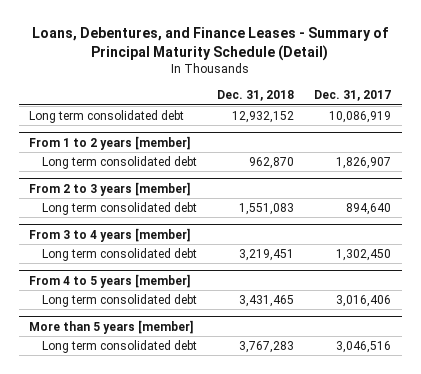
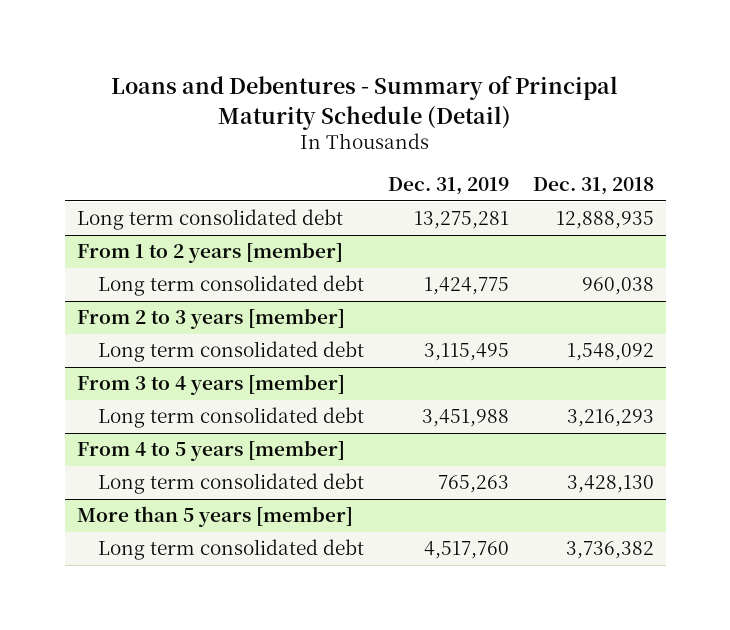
- Loans, Debentures, and Finance Leases - Summary of Principal Maturity Schedule (Detail)
+ Loans and Debentures - Summary of Principal Maturity Schedule (Detail)
- | Dec. 31, 2018 | Dec. 31, 2017
+ | Dec. 31, 2019 | Dec. 31, 2018
- Long term consolidated debt | 12,932,152 | 10,086,919
+ Long term consolidated debt | 13,275,281 | 12,888,935
@ From 1 to 2 years [member]
- Long term consolidated debt | 962,870 | 1,826,907
+ Long term consolidated debt | 1,424,775 | 960,038
@ From 2 to 3 years [member]
- Long term consolidated debt | 1,551,083 | 894,640
+ Long term consolidated debt | 3,115,495 | 1,548,092
@ From 3 to 4 years [member]
- Long term consolidated debt | 3,219,451 | 1,302,450
+ Long term consolidated debt | 3,451,988 | 3,216,293
@ From 4 to 5 years [member]
- Long term consolidated debt | 3,431,465 | 3,016,406
+ Long term consolidated debt | 765,263 | 3,428,130
@ More than 5 years [member]
- Long term consolidated debt | 3,767,283 | 3,046,516
+ Long term consolidated debt | 4,517,760 | 3,736,382

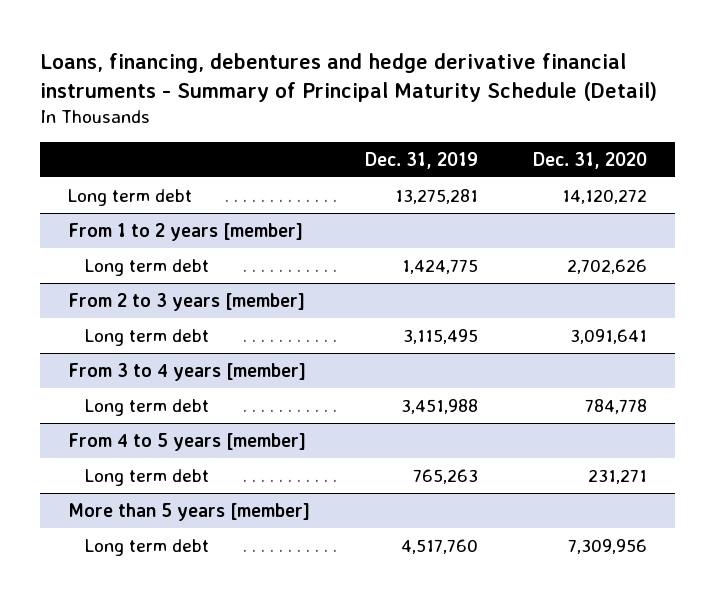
- Loans and Debentures - Summary of Principal Maturity Schedule (Detail)
+ Loans, financing, debentures and hedge derivative financial instruments - Summary of Principal Maturity Schedule (Detail)
- | Dec. 31, 2019 | Dec. 31, 2018
+ | Dec. 31, 2019 | Dec. 31, 2020
- Long term consolidated debt | 13,275,281 | 12,888,935
+ Long term debt | 13,275,281 | 14,120,272
@ From 1 to 2 years [member]
- Long term consolidated debt | 1,424,775 | 960,038
+ Long term debt | 1,424,775 | 2,702,626
@ From 2 to 3 years [member]
- Long term consolidated debt | 3,115,495 | 1,548,092
+ Long term debt | 3,115,495 | 3,091,641
@ From 3 to 4 years [member]
- Long term consolidated debt | 3,451,988 | 3,216,293
+ Long term debt | 3,451,988 | 784,778
@ From 4 to 5 years [member]
- Long term consolidated debt | 765,263 | 3,428,130
+ Long term debt | 765,263 | 231,271
@ More than 5 years [member]
- Long term consolidated debt | 4,517,760 | 3,736,382
+ Long term debt | 4,517,760 | 7,309,956

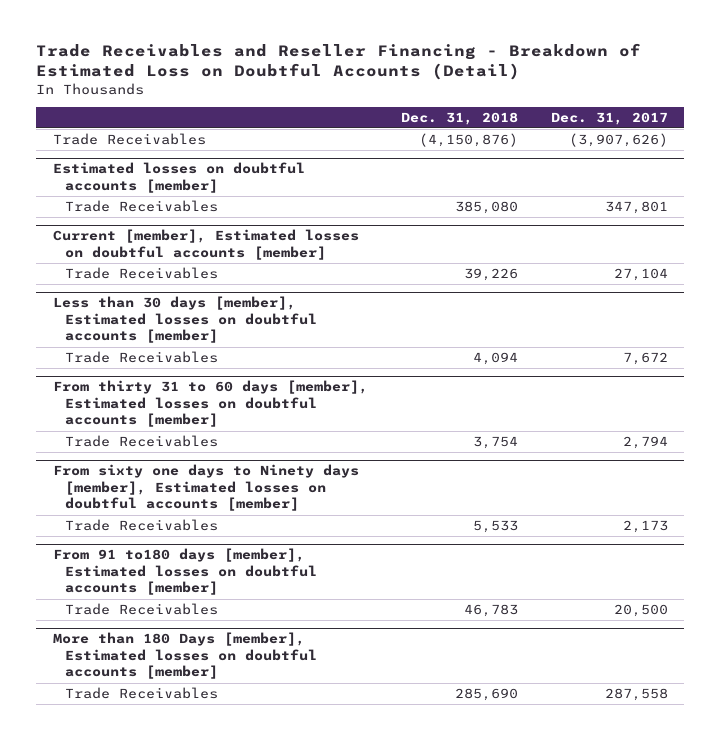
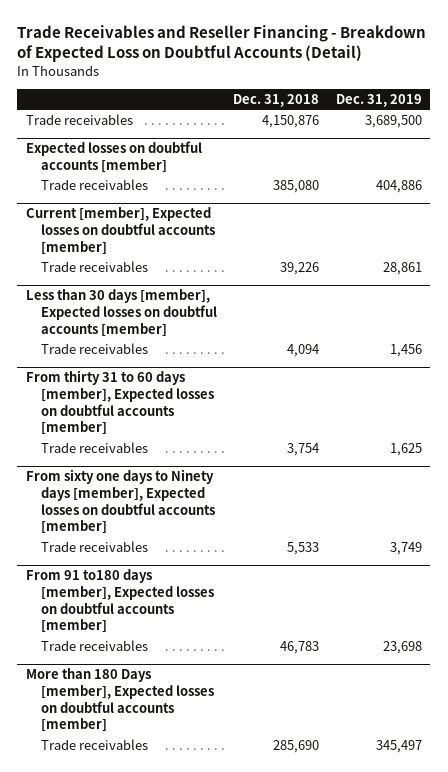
- Trade Receivables and Reseller Financing - Breakdown of Estimated Loss on Doubtful Accounts (Detail)
+ Trade Receivables and Reseller Financing - Breakdown of Expected Loss on Doubtful Accounts (Detail)
- | Dec. 31, 2018 | Dec. 31, 2017
+ | Dec. 31, 2018 | Dec. 31, 2019
- Trade Receivables | (4,150,876) | (3,907,626)
- Estimated losses on doubtful accounts [member]
- Trade Receivables | 385,080 | 347,801
- Current [member], Estimated losses on doubtful accounts [member]
- Trade Receivables | 39,226 | 27,104
- Less than 30 days [member], Estimated losses on doubtful accounts [member]
- Trade Receivables | 4,094 | 7,672
- From thirty 31 to 60 days [member], Estimated losses on doubtful accounts [member]
- Trade Receivables | 3,754 | 2,794
- From sixty one days to Ninety days [member], Estimated losses on doubtful accounts [member]
- Trade Receivables | 5,533 | 2,173
- From 91 to180 days [member], Estimated losses on doubtful accounts [member]
- Trade Receivables | 46,783 | 20,500
- More than 180 Days [member], Estimated losses on doubtful accounts [member]
- Trade Receivables | 285,690 | 287,558
+ Trade receivables | 4,150,876 | 3,689,500
+ Expected losses on doubtful accounts [member]
+ Trade receivables | 385,080 | 404,886
+ Current [member], Expected losses on doubtful accounts [member]
+ Trade receivables | 39,226 | 28,861
+ Less than 30 days [member], Expected losses on doubtful accounts [member]
+ Trade receivables | 4,094 | 1,456
+ From thirty 31 to 60 days [member], Expected losses on doubtful accounts [member]
+ Trade receivables | 3,754 | 1,625
+ From sixty one days to Ninety days [member], Expected losses on doubtful accounts [member]
+ Trade receivables | 5,533 | 3,749
+ From 91 to180 days [member], Expected losses on doubtful accounts [member]
+ Trade receivables | 46,783 | 23,698
+ More than 180 Days [member], Expected losses on doubtful accounts [member]
+ Trade receivables | 285,690 | 345,497

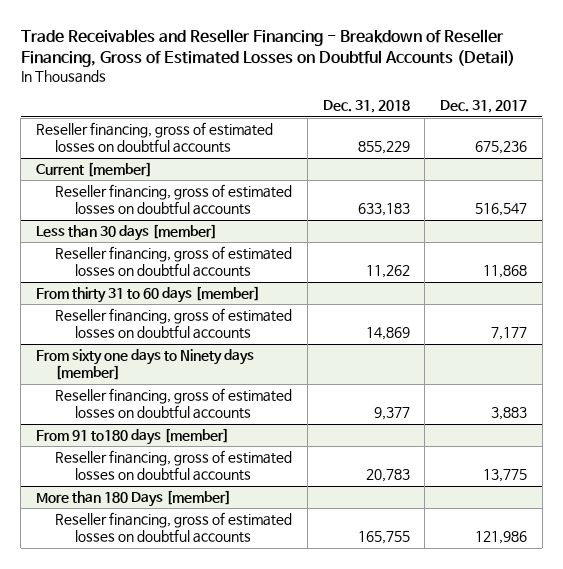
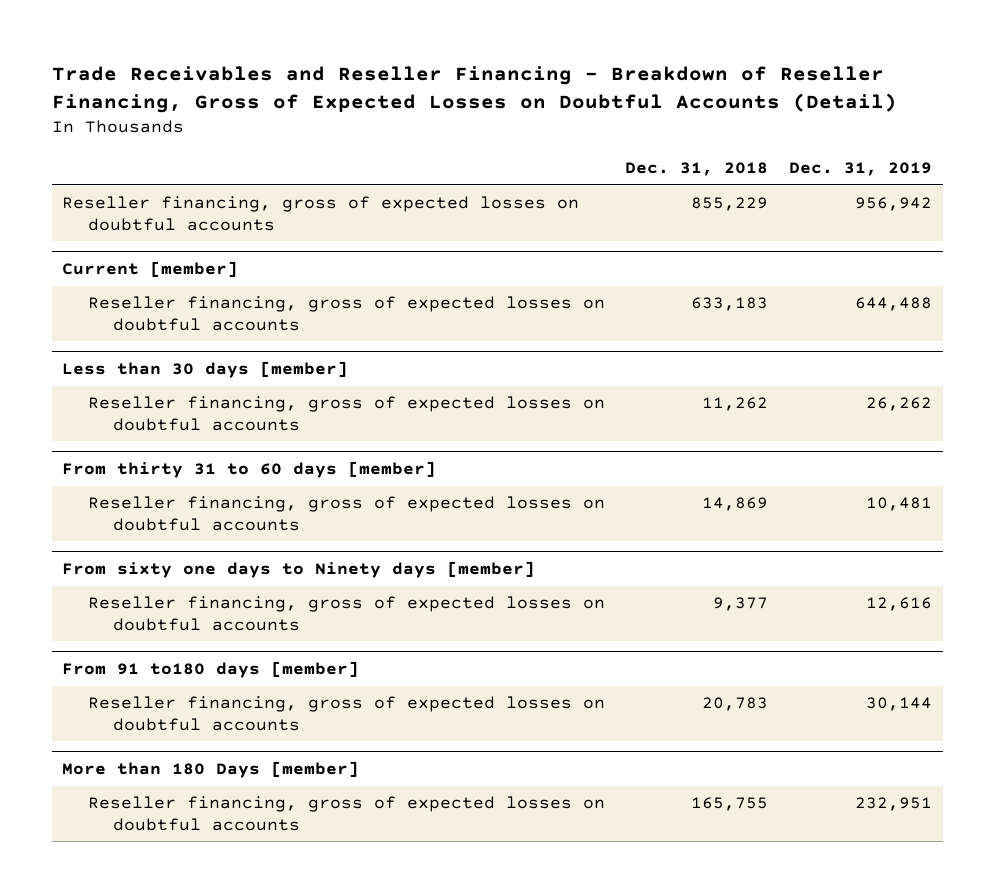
- Trade Receivables and Reseller Financing - Breakdown of Reseller Financing, Gross of Estimated Losses on Doubtful Accounts (Detail)
+ Trade Receivables and Reseller Financing - Breakdown of Reseller Financing, Gross of Expected Losses on Doubtful Accounts (Detail)
- | Dec. 31, 2018 | Dec. 31, 2017
+ | Dec. 31, 2018 | Dec. 31, 2019
- Reseller financing, gross of estimated losses on doubtful accounts | 855,229 | 675,236
+ Reseller financing, gross of expected losses on doubtful accounts | 855,229 | 956,942
@ Current [member]
- Reseller financing, gross of estimated losses on doubtful accounts | 633,183 | 516,547
+ Reseller financing, gross of expected losses on doubtful accounts | 633,183 | 644,488
@ Less than 30 days [member]
- Reseller financing, gross of estimated losses on doubtful accounts | 11,262 | 11,868
+ Reseller financing, gross of expected losses on doubtful accounts | 11,262 | 26,262
@ From thirty 31 to 60 days [member]
- Reseller financing, gross of estimated losses on doubtful accounts | 14,869 | 7,177
+ Reseller financing, gross of expected losses on doubtful accounts | 14,869 | 10,481
@ From sixty one days to Ninety days [member]
- Reseller financing, gross of estimated losses on doubtful accounts | 9,377 | 3,883
+ Reseller financing, gross of expected losses on doubtful accounts | 9,377 | 12,616
@ From 91 to180 days [member]
- Reseller financing, gross of estimated losses on doubtful accounts | 20,783 | 13,775
+ Reseller financing, gross of expected losses on doubtful accounts | 20,783 | 30,144
@ More than 180 Days [member]
- Reseller financing, gross of estimated losses on doubtful accounts | 165,755 | 121,986
+ Reseller financing, gross of expected losses on doubtful accounts | 165,755 | 232,951

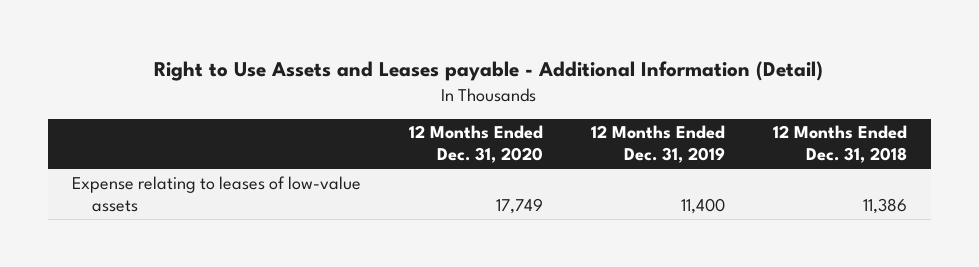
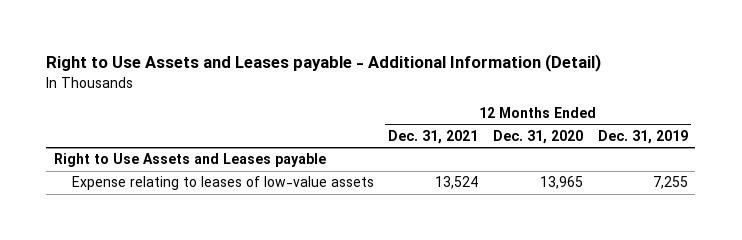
- | 12 Months Ended Dec. 31, 2020 | 12 Months Ended Dec. 31, 2019 | 12 Months Ended Dec. 31, 2018
+ | 12 Months Ended Dec. 31, 2021 | 12 Months Ended Dec. 31, 2020 | 12 Months Ended Dec. 31, 2019
- Expense relating to leases of low-value assets | 17,749 | 11,400 | 11,386
+ Right to Use Assets and Leases payable
+ Expense relating to leases of low-value assets | 13,524 | 13,965 | 7,255

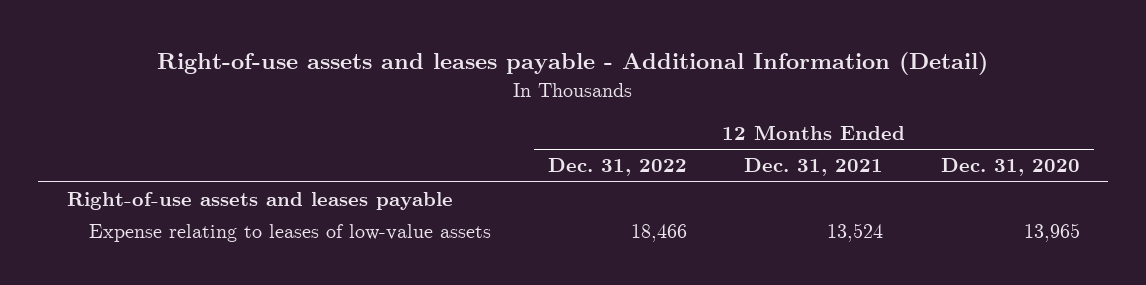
- Right to Use Assets and Leases payable - Additional Information (Detail)
+ Right-of-use assets and leases payable - Additional Information (Detail)
- | 12 Months Ended Dec. 31, 2021 | 12 Months Ended Dec. 31, 2020 | 12 Months Ended Dec. 31, 2019
+ | 12 Months Ended Dec. 31, 2022 | 12 Months Ended Dec. 31, 2021 | 12 Months Ended Dec. 31, 2020
- Right to Use Assets and Leases payable
+ Right-of-use assets and leases payable

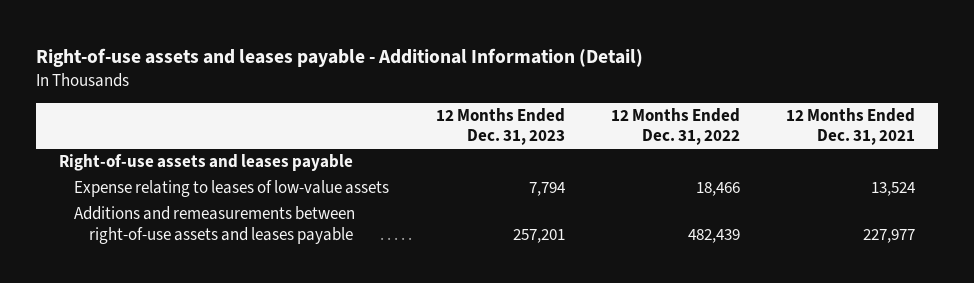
- | 12 Months Ended Dec. 31, 2022 | 12 Months Ended Dec. 31, 2021 | 12 Months Ended Dec. 31, 2020
+ | 12 Months Ended Dec. 31, 2023 | 12 Months Ended Dec. 31, 2022 | 12 Months Ended Dec. 31, 2021
+ Additions and remeasurements between right-of-use assets and leases payable | 257,201 | 482,439 | 227,977

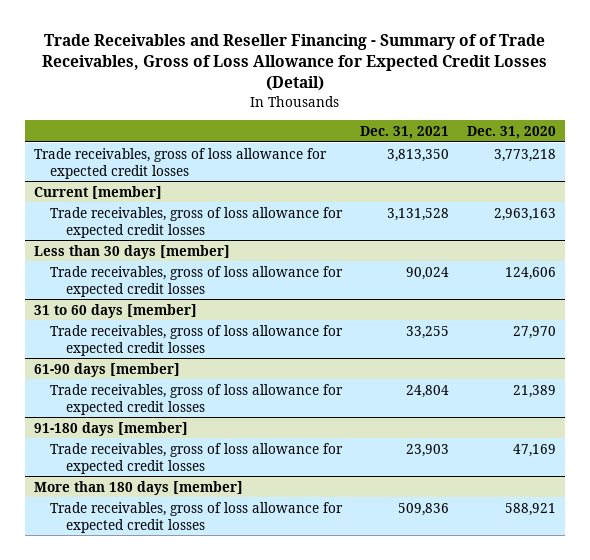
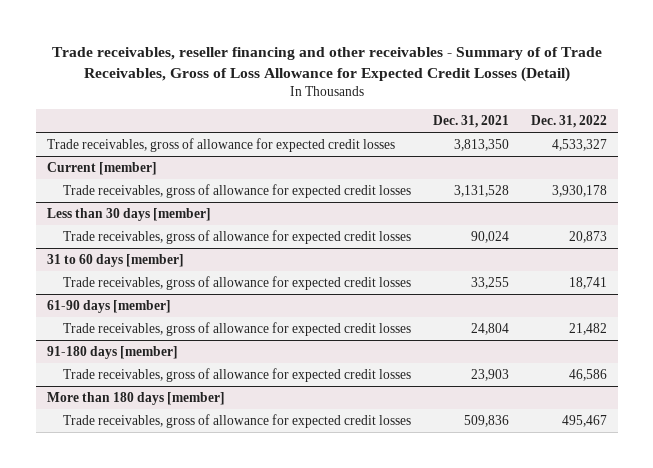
- Trade Receivables and Reseller Financing - Summary of of Trade Receivables, Gross of Loss Allowance for Expected Credit Losses (Detail)
+ Trade receivables, reseller financing and other receivables - Summary of of Trade Receivables, Gross of Loss Allowance for Expected Credit Losses (Detail)
- | Dec. 31, 2021 | Dec. 31, 2020
+ | Dec. 31, 2021 | Dec. 31, 2022
- Trade receivables, gross of loss allowance for expected credit losses | 3,813,350 | 3,773,218
+ Trade receivables, gross of allowance for expected credit losses | 3,813,350 | 4,533,327
@ Current [member]
- Trade receivables, gross of loss allowance for expected credit losses | 3,131,528 | 2,963,163
+ Trade receivables, gross of allowance for expected credit losses | 3,131,528 | 3,930,178
@ Less than 30 days [member]
- Trade receivables, gross of loss allowance for expected credit losses | 90,024 | 124,606
+ Trade receivables, gross of allowance for expected credit losses | 90,024 | 20,873
@ 31 to 60 days [member]
- Trade receivables, gross of loss allowance for expected credit losses | 33,255 | 27,970
+ Trade receivables, gross of allowance for expected credit losses | 33,255 | 18,741
@ 61-90 days [member]
- Trade receivables, gross of loss allowance for expected credit losses | 24,804 | 21,389
+ Trade receivables, gross of allowance for expected credit losses | 24,804 | 21,482
@ 91-180 days [member]
- Trade receivables, gross of loss allowance for expected credit losses | 23,903 | 47,169
+ Trade receivables, gross of allowance for expected credit losses | 23,903 | 46,586
@ More than 180 days [member]
- Trade receivables, gross of loss allowance for expected credit losses | 509,836 | 588,921
+ Trade receivables, gross of allowance for expected credit losses | 509,836 | 495,467

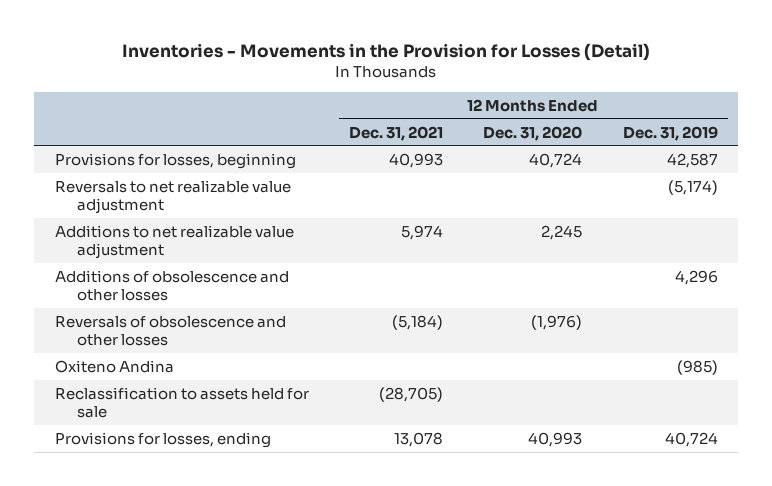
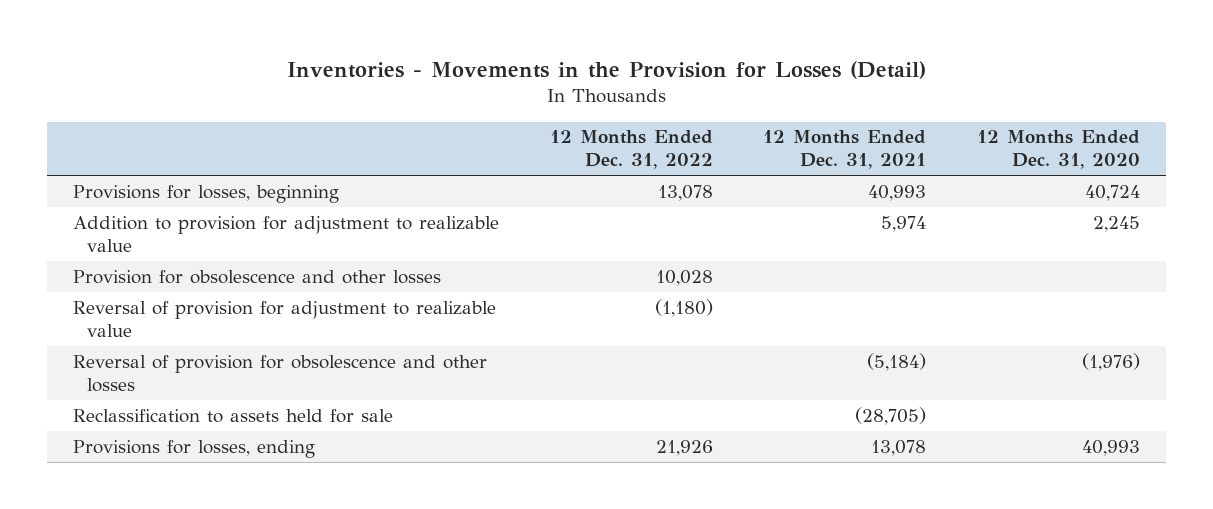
- | 12 Months Ended Dec. 31, 2021 | 12 Months Ended Dec. 31, 2020 | 12 Months Ended Dec. 31, 2019
+ | 12 Months Ended Dec. 31, 2022 | 12 Months Ended Dec. 31, 2021 | 12 Months Ended Dec. 31, 2020
- Reversals to net realizable value adjustment | | | (5,174)
- Additions to net realizable value adjustment | 5,974 | 2,245 |
- Additions of obsolescence and other losses | | | 4,296
- Reversals of obsolescence and other losses | (5,184) | (1,976) |
- Oxiteno Andina | | | (985)
+ Addition to provision for adjustment to realizable value | | 5,974 | 2,245
+ Provision for obsolescence and other losses | 10,028 | |
+ Reversal of provision for adjustment to realizable value | (1,180) | |
+ Reversal of provision for obsolescence and other losses | | (5,184) | (1,976)

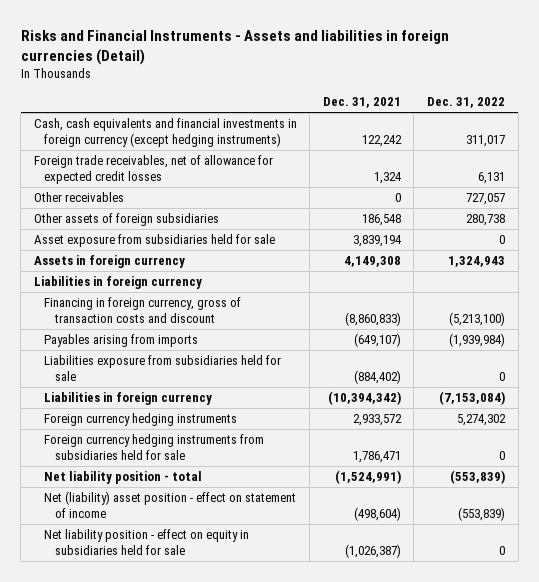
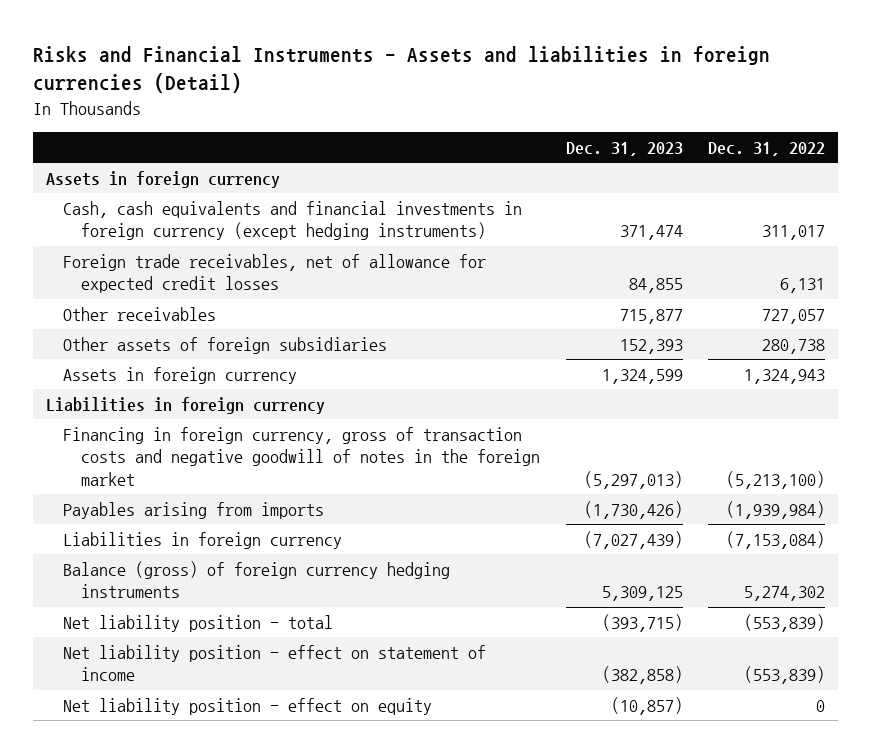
- | Dec. 31, 2021 | Dec. 31, 2022
+ | Dec. 31, 2023 | Dec. 31, 2022
+ Assets in foreign currency
- Asset exposure from subsidiaries held for sale | 3,839,194 | 0
- Financing in foreign currency, gross of transaction costs and discount | (8,860,833) | (5,213,100)
+ Financing in foreign currency, gross of transaction costs and negative goodwill of notes in the foreign market | (5,297,013) | (5,213,100)
- Liabilities exposure from subsidiaries held for sale | (884,402) | 0
- Foreign currency hedging instruments | 2,933,572 | 5,274,302
- Foreign currency hedging instruments from subsidiaries held for sale | 1,786,471 | 0
+ Balance (gross) of foreign currency hedging instruments | 5,309,125 | 5,274,302
- Net (liability) asset position - effect on statement of income | (498,604) | (553,839)
- Net liability position - effect on equity in subsidiaries held for sale | (1,026,387) | 0
+ Net liability position - effect on statement of income | (382,858) | (553,839)
+ Net liability position - effect on equity | (10,857) | 0

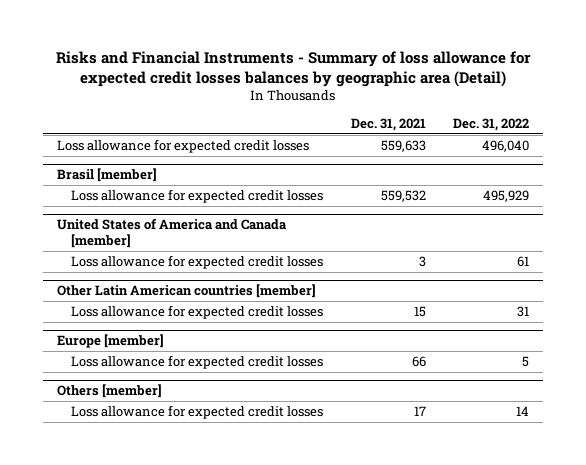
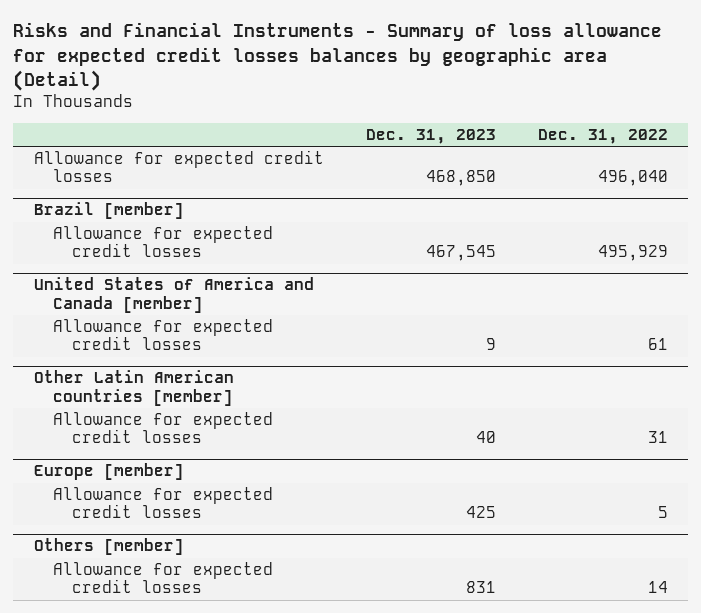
- | Dec. 31, 2021 | Dec. 31, 2022
+ | Dec. 31, 2023 | Dec. 31, 2022
- Loss allowance for expected credit losses | 559,633 | 496,040
- Brasil [member]
- Loss allowance for expected credit losses | 559,532 | 495,929
+ Allowance for expected credit losses | 468,850 | 496,040
+ Brazil [member]
+ Allowance for expected credit losses | 467,545 | 495,929
@ United States of America and Canada [member]
- Loss allowance for expected credit losses | 3 | 61
+ Allowance for expected credit losses | 9 | 61
@ Other Latin American countries [member]
- Loss allowance for expected credit losses | 15 | 31
+ Allowance for expected credit losses | 40 | 31
@ Europe [member]
- Loss allowance for expected credit losses | 66 | 5
+ Allowance for expected credit losses | 425 | 5
@ Others [member]
- Loss allowance for expected credit losses | 17 | 14
+ Allowance for expected credit losses | 831 | 14

